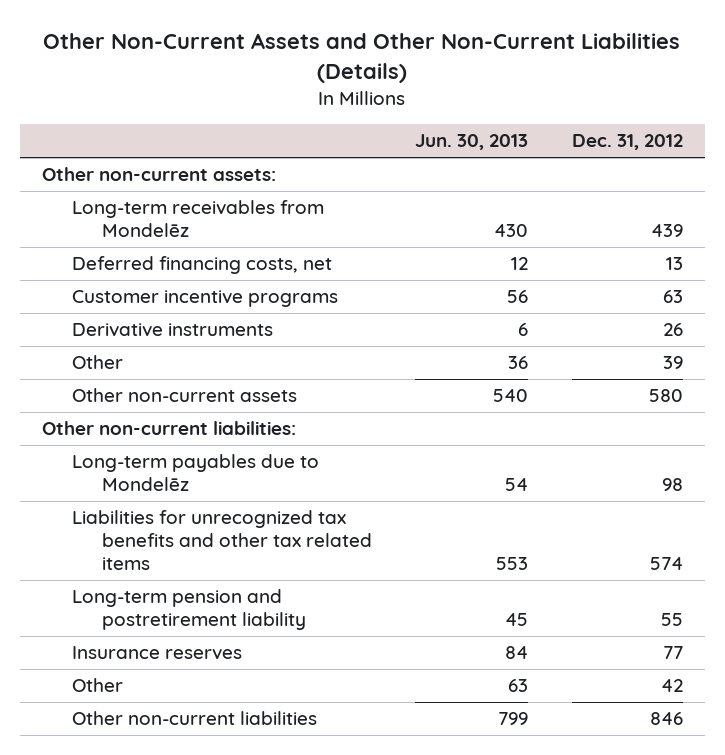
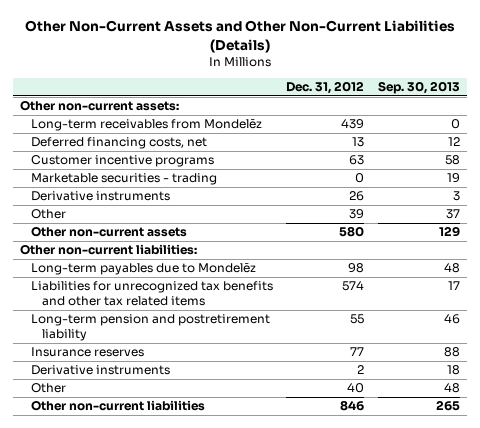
- | Jun. 30, 2013 | Dec. 31, 2012
+ | Dec. 31, 2012 | Sep. 30, 2013
+ Marketable securities - trading | 0 | 19
- Other | 63 | 42
+ Derivative instruments | 2 | 18
+ Other | 40 | 48

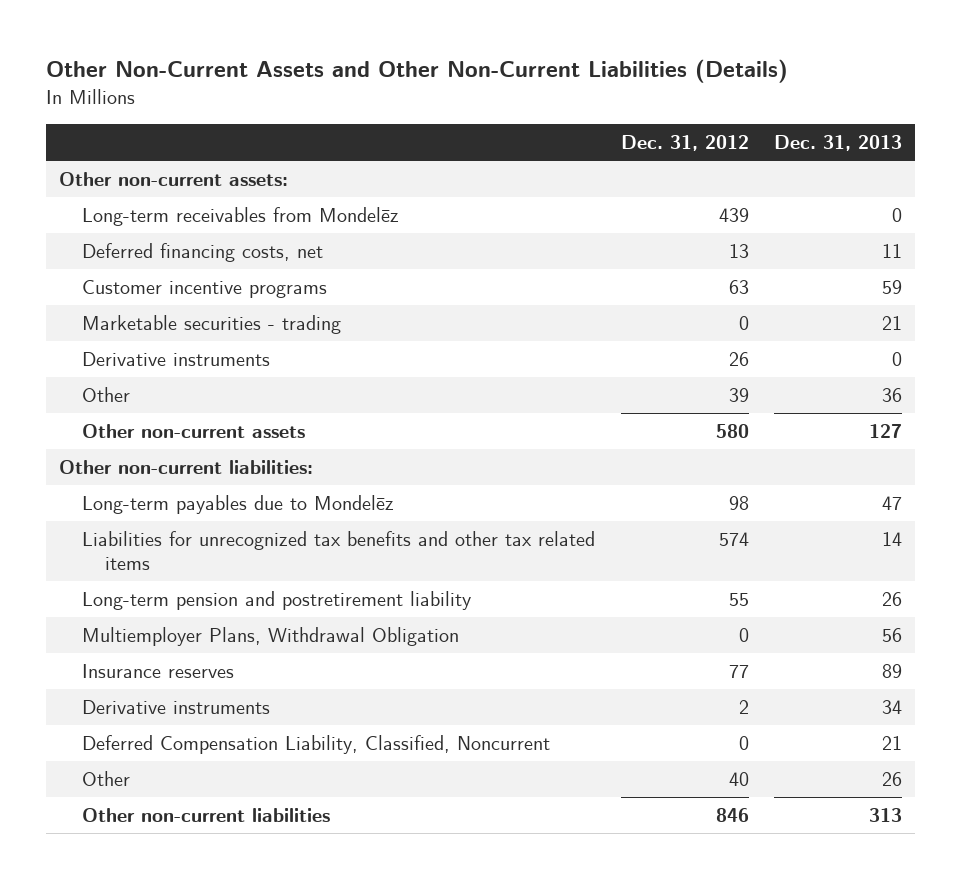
- | Dec. 31, 2012 | Sep. 30, 2013
+ | Dec. 31, 2012 | Dec. 31, 2013
+ Multiemployer Plans, Withdrawal Obligation | 0 | 56
+ Deferred Compensation Liability, Classified, Noncurrent | 0 | 21

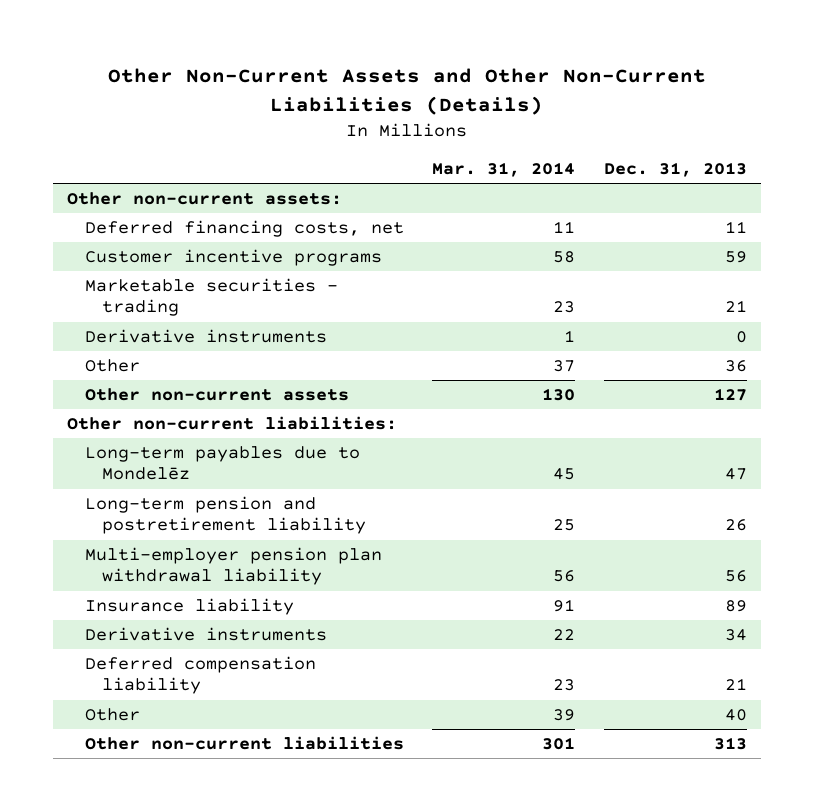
- | Dec. 31, 2012 | Dec. 31, 2013
+ | Mar. 31, 2014 | Dec. 31, 2013
- Long-term receivables from Mondelēz | 439 | 0
- Liabilities for unrecognized tax benefits and other tax related items | 574 | 14
- Multiemployer Plans, Withdrawal Obligation | 0 | 56
- Insurance reserves | 77 | 89
+ Multi-employer pension plan withdrawal liability | 56 | 56
+ Insurance liability | 91 | 89
- Deferred Compensation Liability, Classified, Noncurrent | 0 | 21
- Other | 40 | 26
+ Deferred compensation liability | 23 | 21
+ Other | 39 | 40

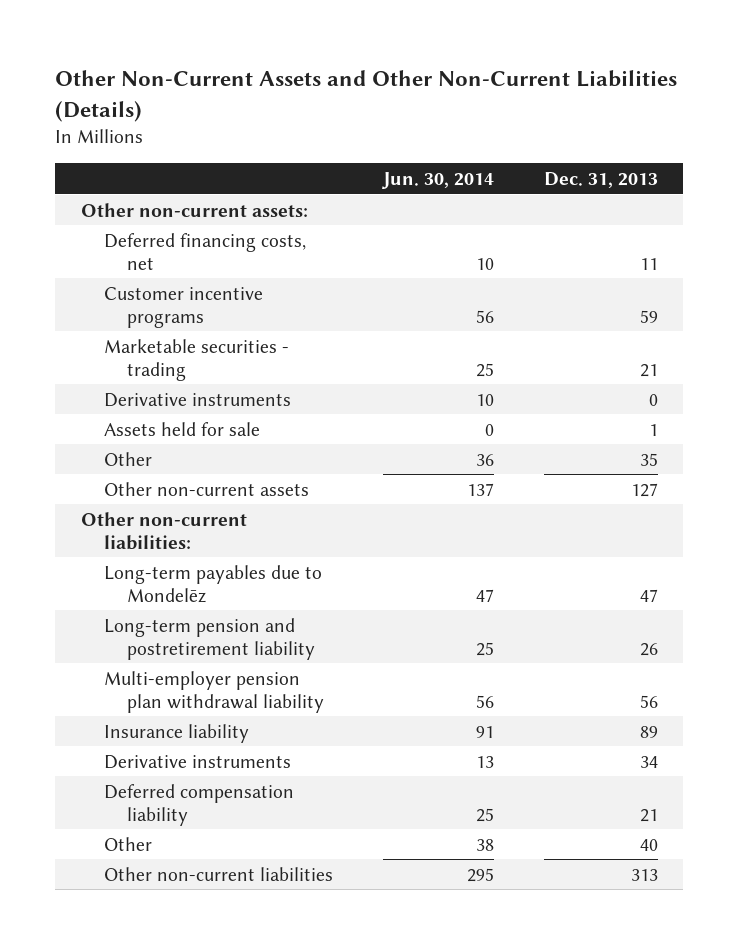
- | Mar. 31, 2014 | Dec. 31, 2013
+ | Jun. 30, 2014 | Dec. 31, 2013
- Other | 37 | 36
+ Assets held for sale | 0 | 1
+ Other | 36 | 35

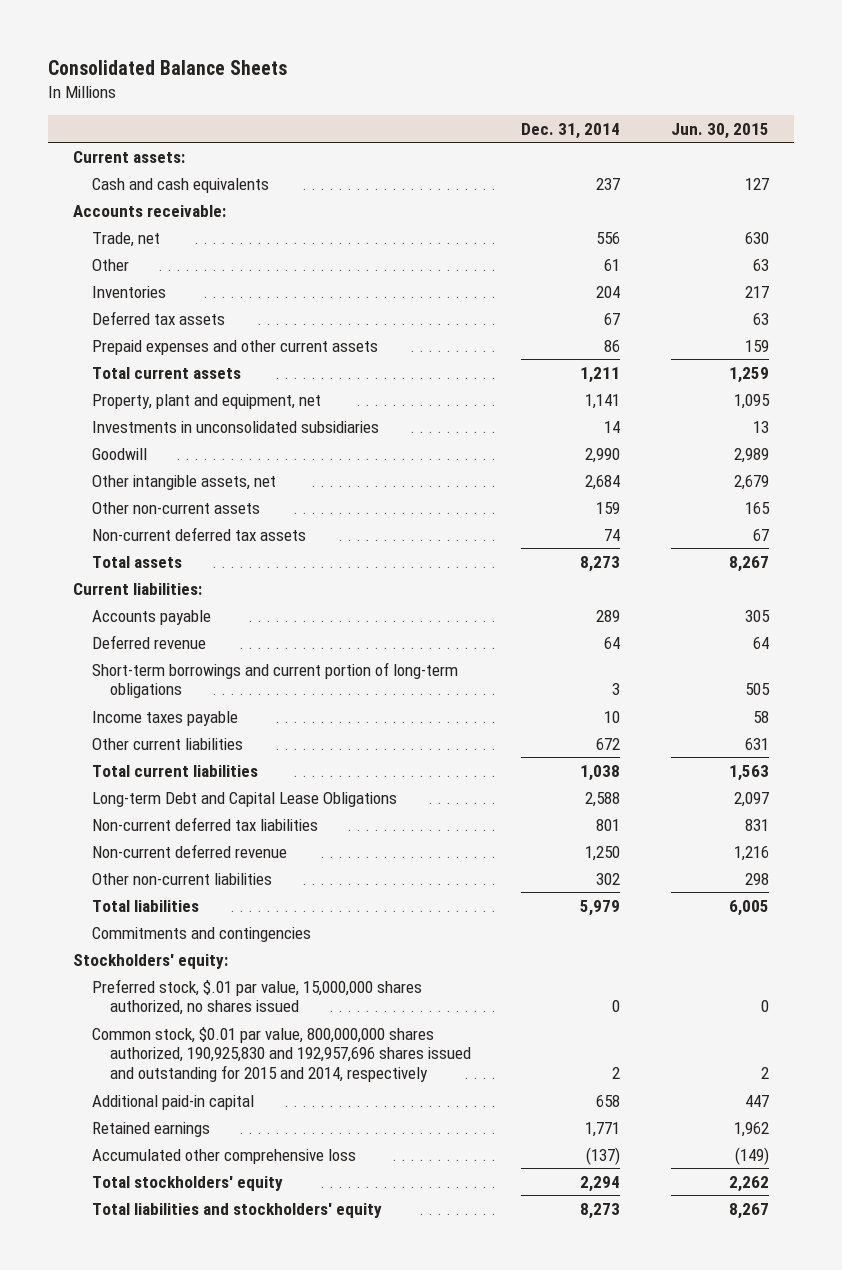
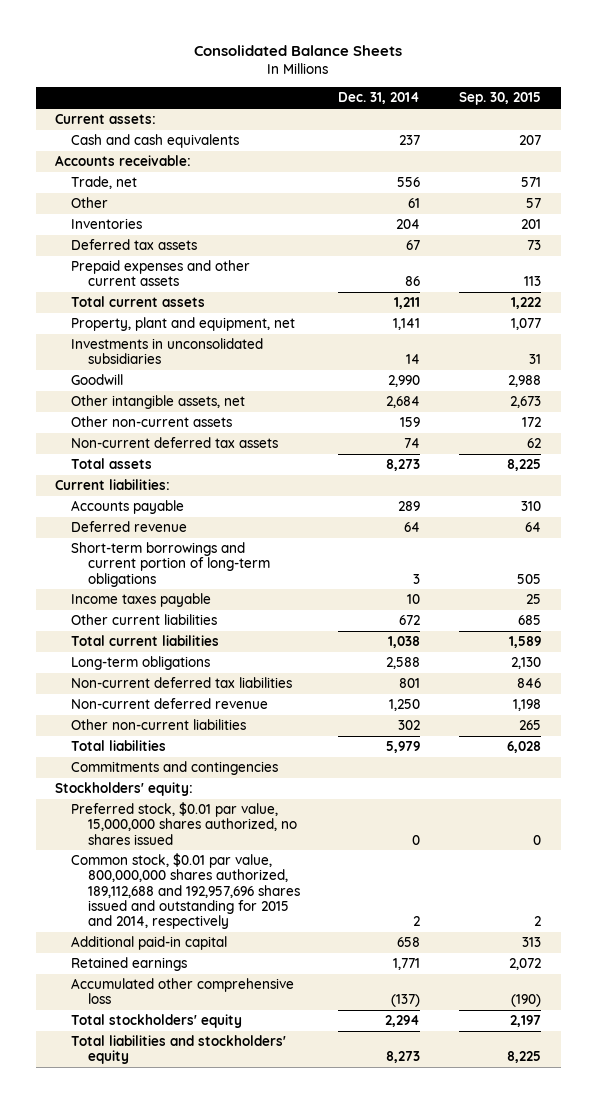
- | Dec. 31, 2014 | Jun. 30, 2015
+ | Dec. 31, 2014 | Sep. 30, 2015
- Long-term Debt and Capital Lease Obligations | 2,588 | 2,097
+ Long-term obligations | 2,588 | 2,130
- Preferred stock, $.01 par value, 15,000,000 shares authorized, no shares issued | 0 | 0
- Common stock, $0.01 par value, 800,000,000 shares authorized, 190,925,830 and 192,957,696 shares issued and outstanding for 2015 and 2014, respectively | 2 | 2
+ Preferred stock, $0.01 par value, 15,000,000 shares authorized, no shares issued | 0 | 0
+ Common stock, $0.01 par value, 800,000,000 shares authorized, 189,112,688 and 192,957,696 shares issued and outstanding for 2015 and 2014, respectively | 2 | 2

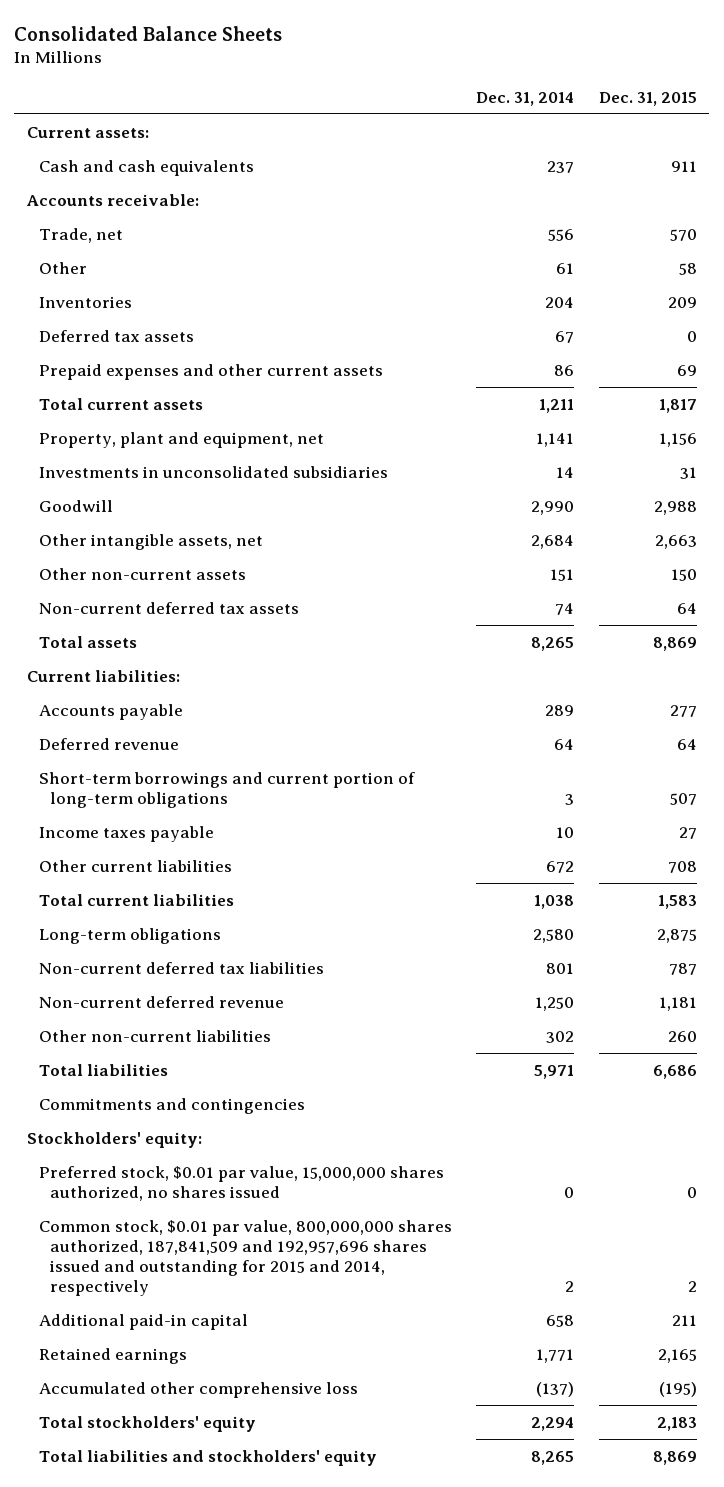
- | Dec. 31, 2014 | Sep. 30, 2015
+ | Dec. 31, 2014 | Dec. 31, 2015
- Other non-current assets | 159 | 172
+ Other non-current assets | 151 | 150
- Total assets | 8,273 | 8,225
+ Total assets | 8,265 | 8,869
- Long-term obligations | 2,588 | 2,130
+ Long-term obligations | 2,580 | 2,875
- Total liabilities | 5,979 | 6,028
+ Total liabilities | 5,971 | 6,686
- Common stock, $0.01 par value, 800,000,000 shares authorized, 189,112,688 and 192,957,696 shares issued and outstanding for 2015 and 2014, respectively | 2 | 2
+ Common stock, $0.01 par value, 800,000,000 shares authorized, 187,841,509 and 192,957,696 shares issued and outstanding for 2015 and 2014, respectively | 2 | 2
- Total liabilities and stockholders' equity | 8,273 | 8,225
+ Total liabilities and stockholders' equity | 8,265 | 8,869

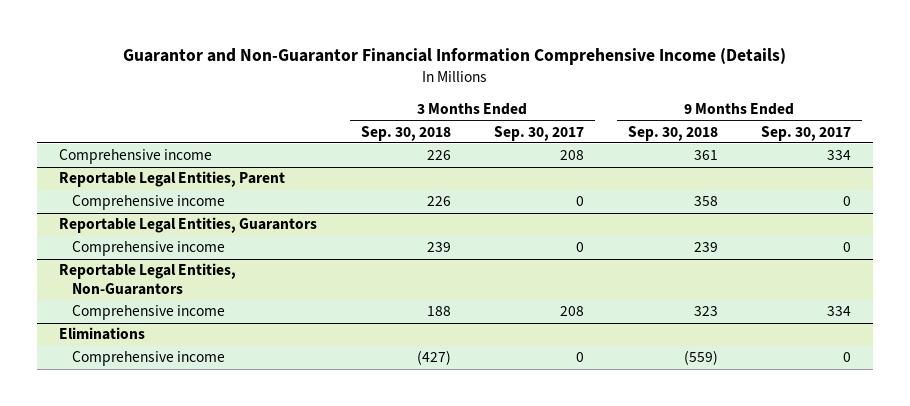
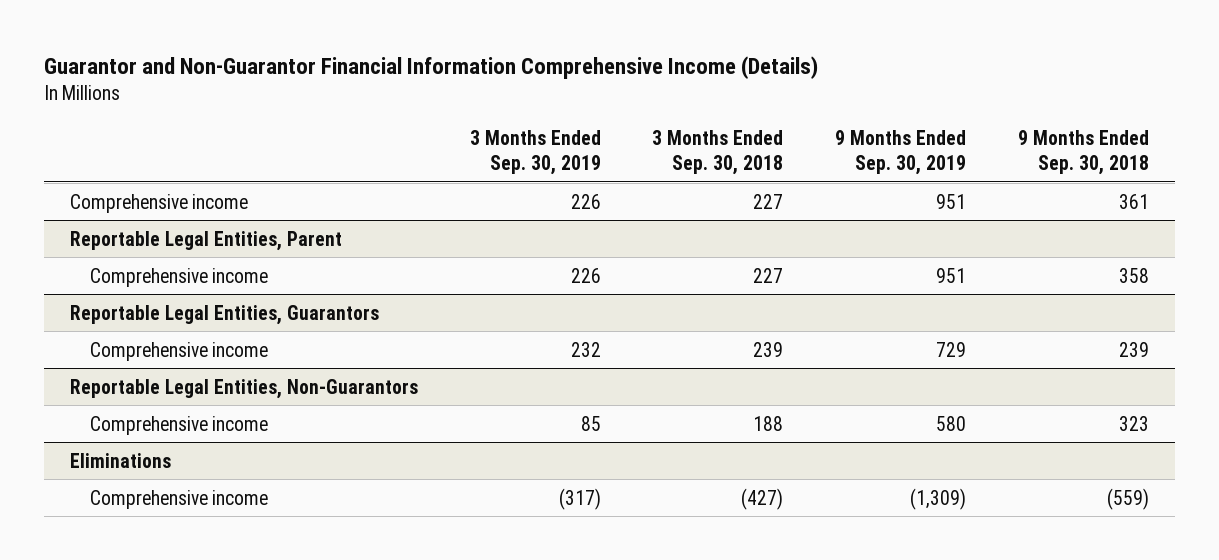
- | 3 Months Ended Sep. 30, 2018 | 3 Months Ended Sep. 30, 2017 | 9 Months Ended Sep. 30, 2018 | 9 Months Ended Sep. 30, 2017
+ | 3 Months Ended Sep. 30, 2019 | 3 Months Ended Sep. 30, 2018 | 9 Months Ended Sep. 30, 2019 | 9 Months Ended Sep. 30, 2018
- Comprehensive income | 226 | 208 | 361 | 334
+ Comprehensive income | 226 | 227 | 951 | 361
@ Reportable Legal Entities, Parent
- Comprehensive income | 226 | 0 | 358 | 0
+ Comprehensive income | 226 | 227 | 951 | 358

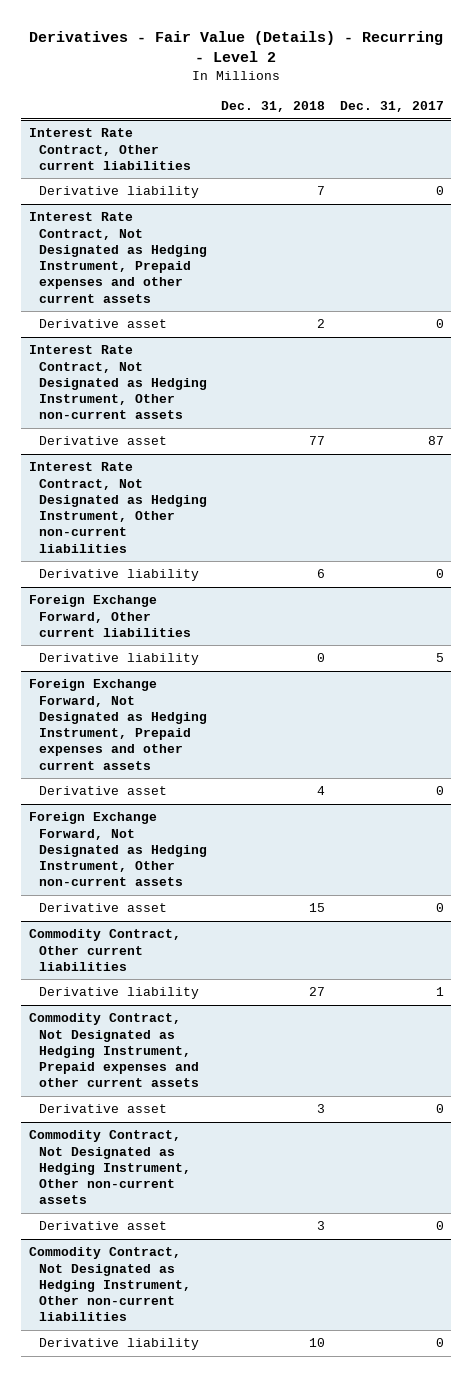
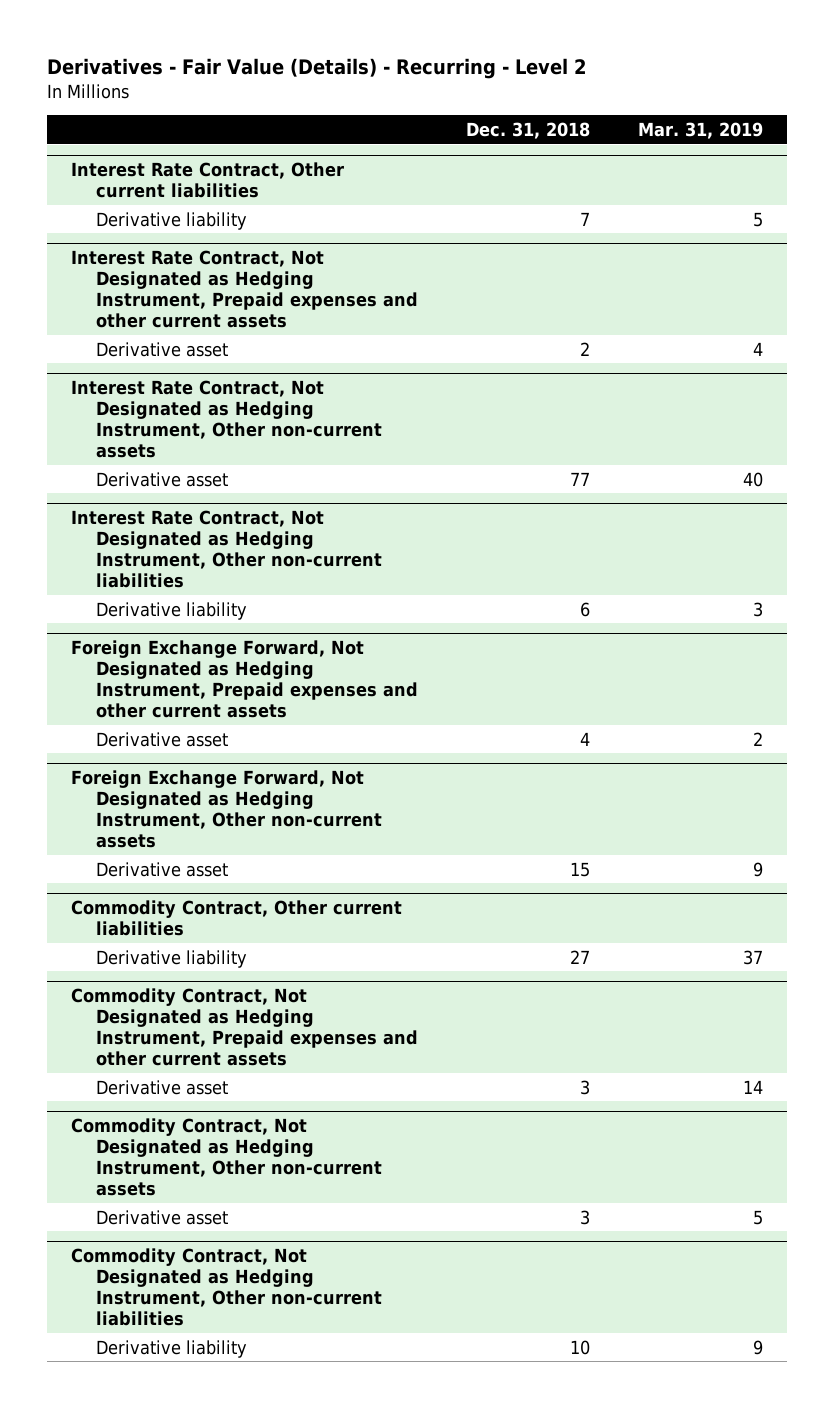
- | Dec. 31, 2018 | Dec. 31, 2017
+ | Dec. 31, 2018 | Mar. 31, 2019
- Foreign Exchange Forward, Other current liabilities
- Derivative liability | 0 | 5

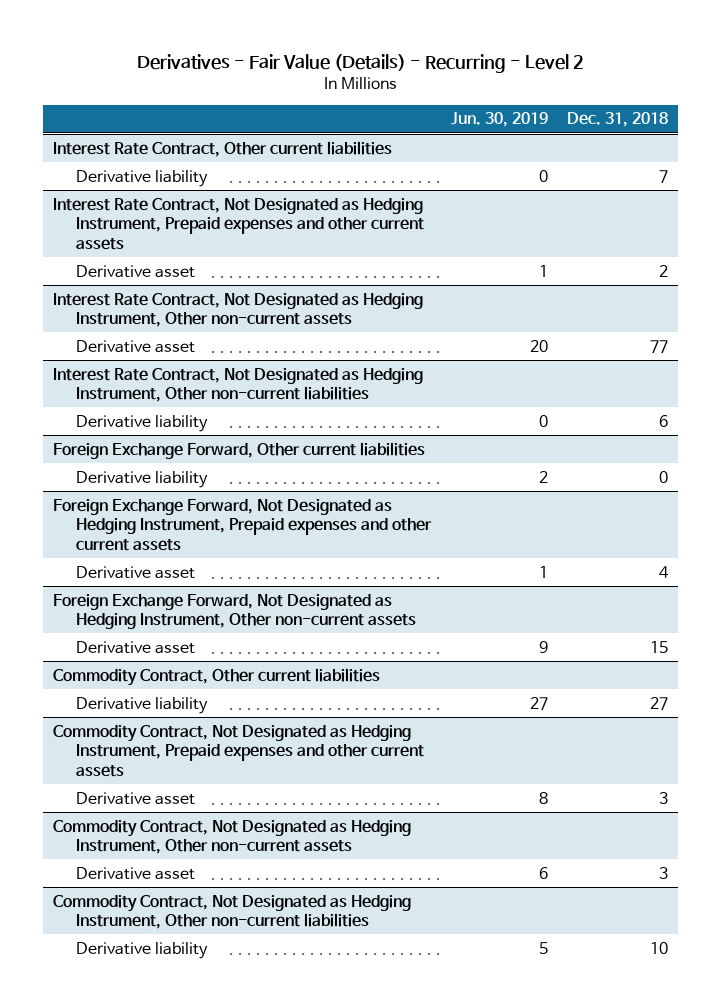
- | Dec. 31, 2018 | Mar. 31, 2019
+ | Jun. 30, 2019 | Dec. 31, 2018
+ Foreign Exchange Forward, Other current liabilities
+ Derivative liability | 2 | 0

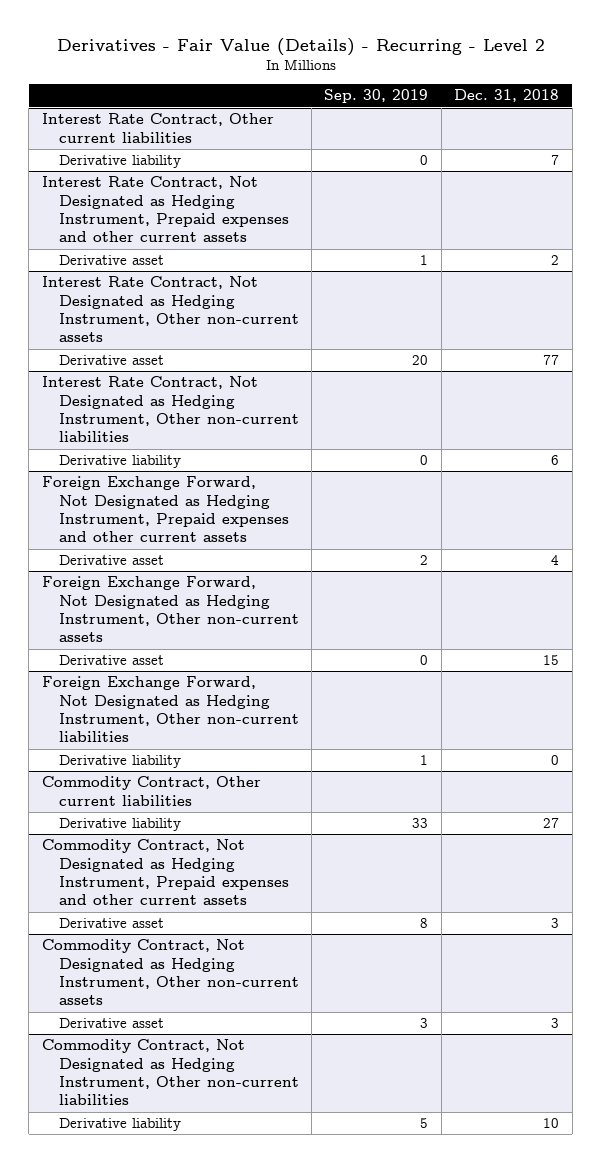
- | Jun. 30, 2019 | Dec. 31, 2018
+ | Sep. 30, 2019 | Dec. 31, 2018
- Foreign Exchange Forward, Other current liabilities
- Derivative liability | 2 | 0
+ Foreign Exchange Forward, Not Designated as Hedging Instrument, Other non-current liabilities
+ Derivative liability | 1 | 0

